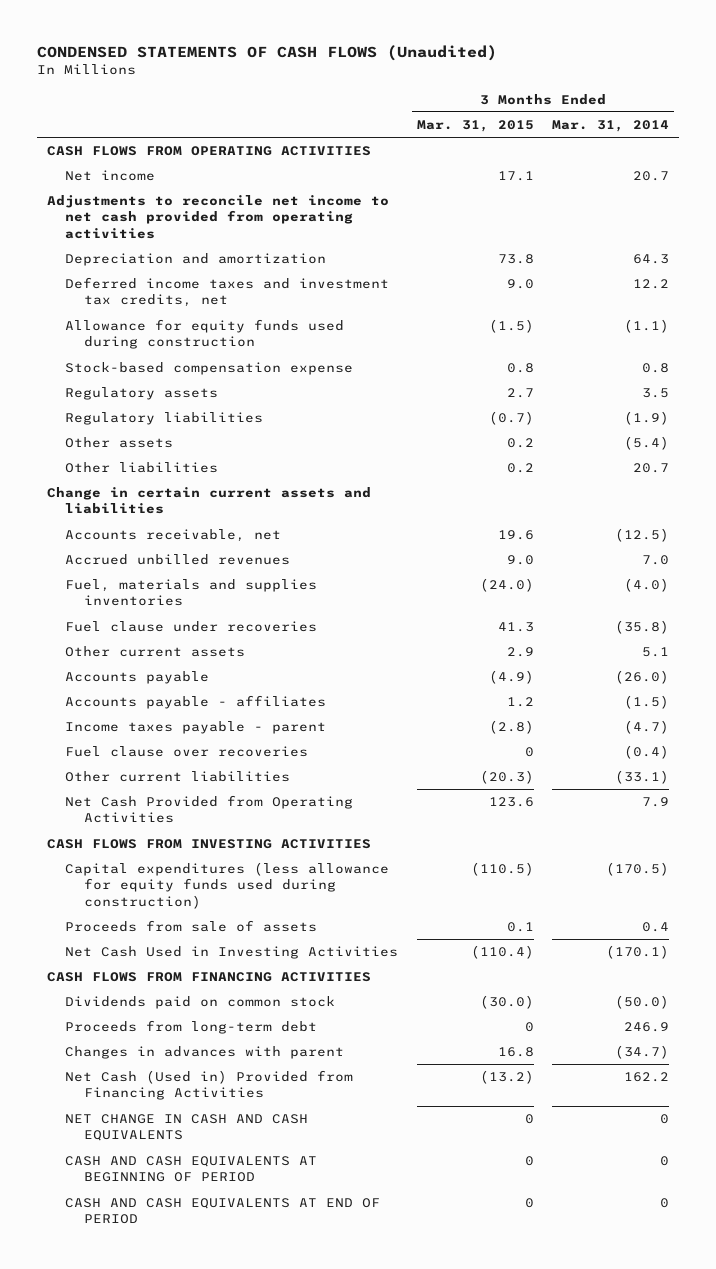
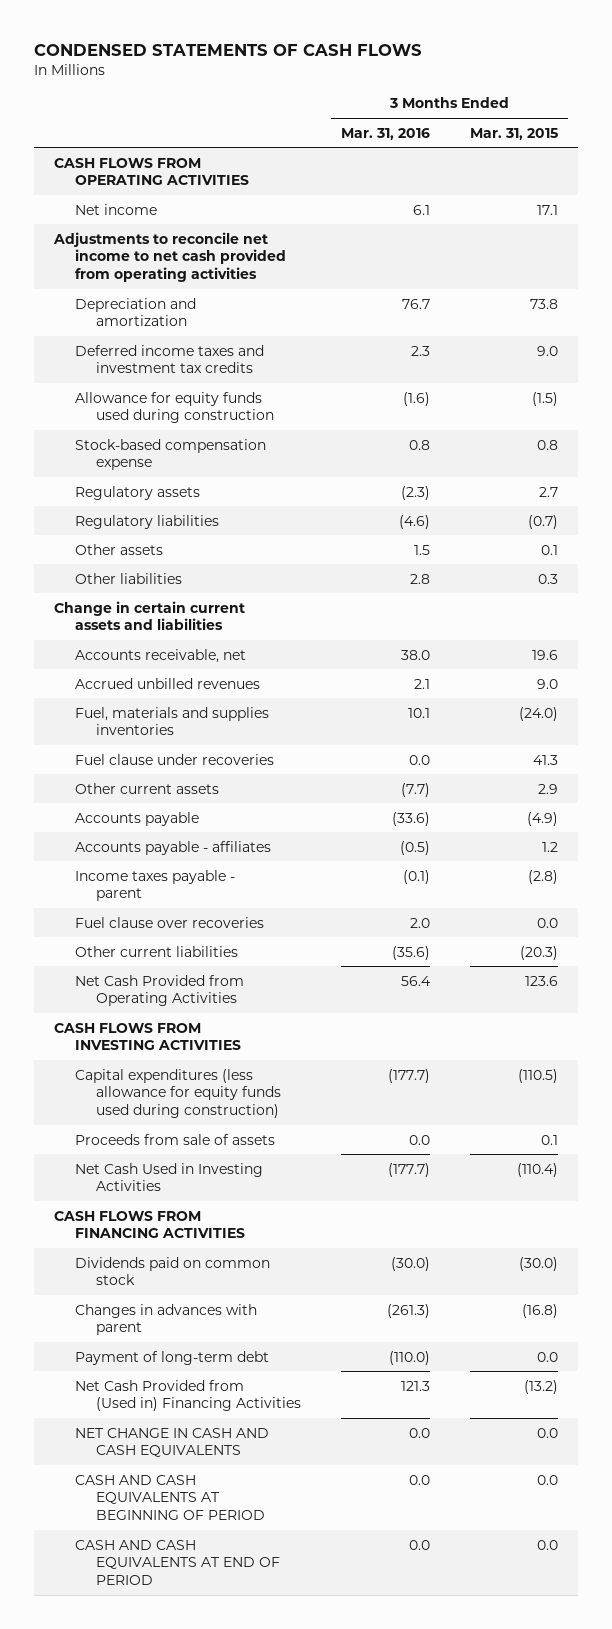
- CONDENSED STATEMENTS OF CASH FLOWS (Unaudited)
+ CONDENSED STATEMENTS OF CASH FLOWS
- | 3 Months Ended Mar. 31, 2015 | 3 Months Ended Mar. 31, 2014
+ | 3 Months Ended Mar. 31, 2016 | 3 Months Ended Mar. 31, 2015
- Deferred income taxes and investment tax credits, net | 9.0 | 12.2
+ Deferred income taxes and investment tax credits | 2.3 | 9.0
- Other assets | 0.2 | (5.4)
- Other liabilities | 0.2 | 20.7
+ Other assets | 1.5 | 0.1
+ Other liabilities | 2.8 | 0.3
- Fuel clause over recoveries | 0 | (0.4)
+ Fuel clause over recoveries | 2.0 | 0.0
- Proceeds from long-term debt | 0 | 246.9
- Changes in advances with parent | 16.8 | (34.7)
- Net Cash (Used in) Provided from Financing Activities | (13.2) | 162.2
- NET CHANGE IN CASH AND CASH EQUIVALENTS | 0 | 0
- CASH AND CASH EQUIVALENTS AT BEGINNING OF PERIOD | 0 | 0
- CASH AND CASH EQUIVALENTS AT END OF PERIOD | 0 | 0
+ Changes in advances with parent | (261.3) | (16.8)
+ Payment of long-term debt | (110.0) | 0.0
+ Net Cash Provided from (Used in) Financing Activities | 121.3 | (13.2)
+ NET CHANGE IN CASH AND CASH EQUIVALENTS | 0.0 | 0.0
+ CASH AND CASH EQUIVALENTS AT BEGINNING OF PERIOD | 0.0 | 0.0
+ CASH AND CASH EQUIVALENTS AT END OF PERIOD | 0.0 | 0.0

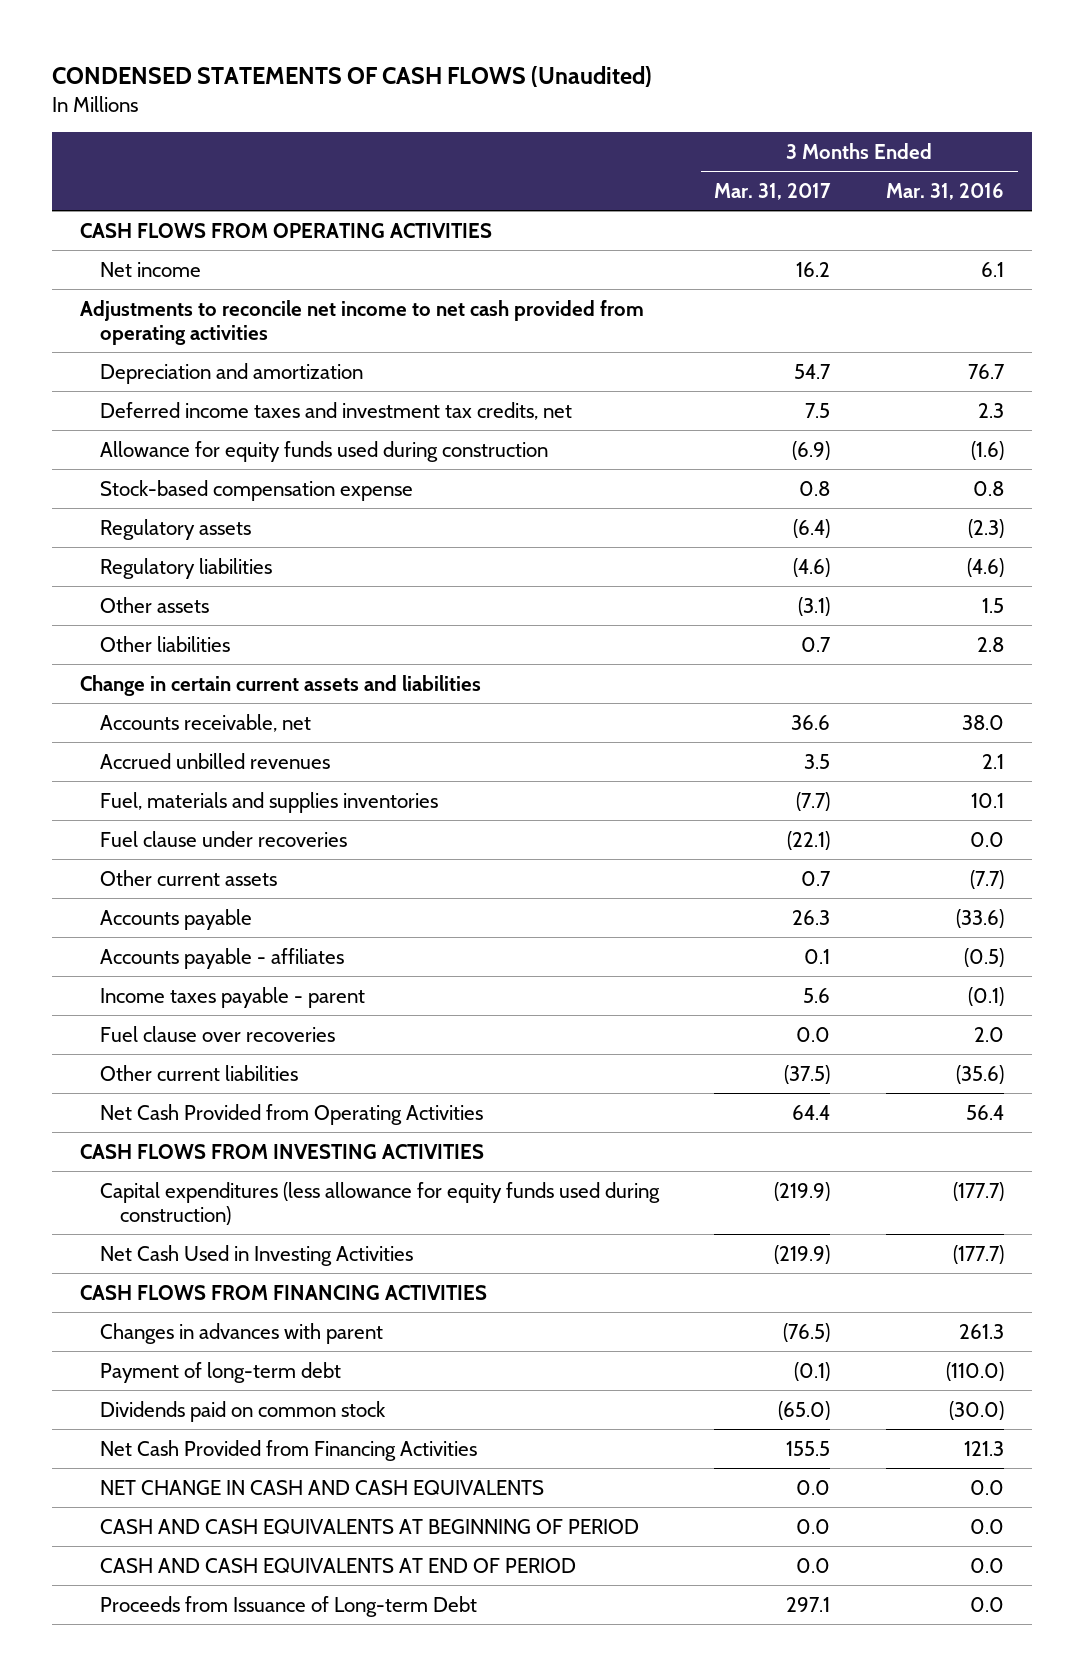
- CONDENSED STATEMENTS OF CASH FLOWS
+ CONDENSED STATEMENTS OF CASH FLOWS (Unaudited)
- | 3 Months Ended Mar. 31, 2016 | 3 Months Ended Mar. 31, 2015
+ | 3 Months Ended Mar. 31, 2017 | 3 Months Ended Mar. 31, 2016
- Deferred income taxes and investment tax credits | 2.3 | 9.0
+ Deferred income taxes and investment tax credits, net | 7.5 | 2.3
- Proceeds from sale of assets | 0.0 | 0.1
- Changes in advances with parent | (261.3) | (16.8)
+ Changes in advances with parent | (76.5) | 261.3
- Net Cash Provided from (Used in) Financing Activities | 121.3 | (13.2)
moved down: Dividends paid on common stock | (65.0) | (30.0)
+ Net Cash Provided from Financing Activities | 155.5 | 121.3
+ Proceeds from Issuance of Long-term Debt | 297.1 | 0.0

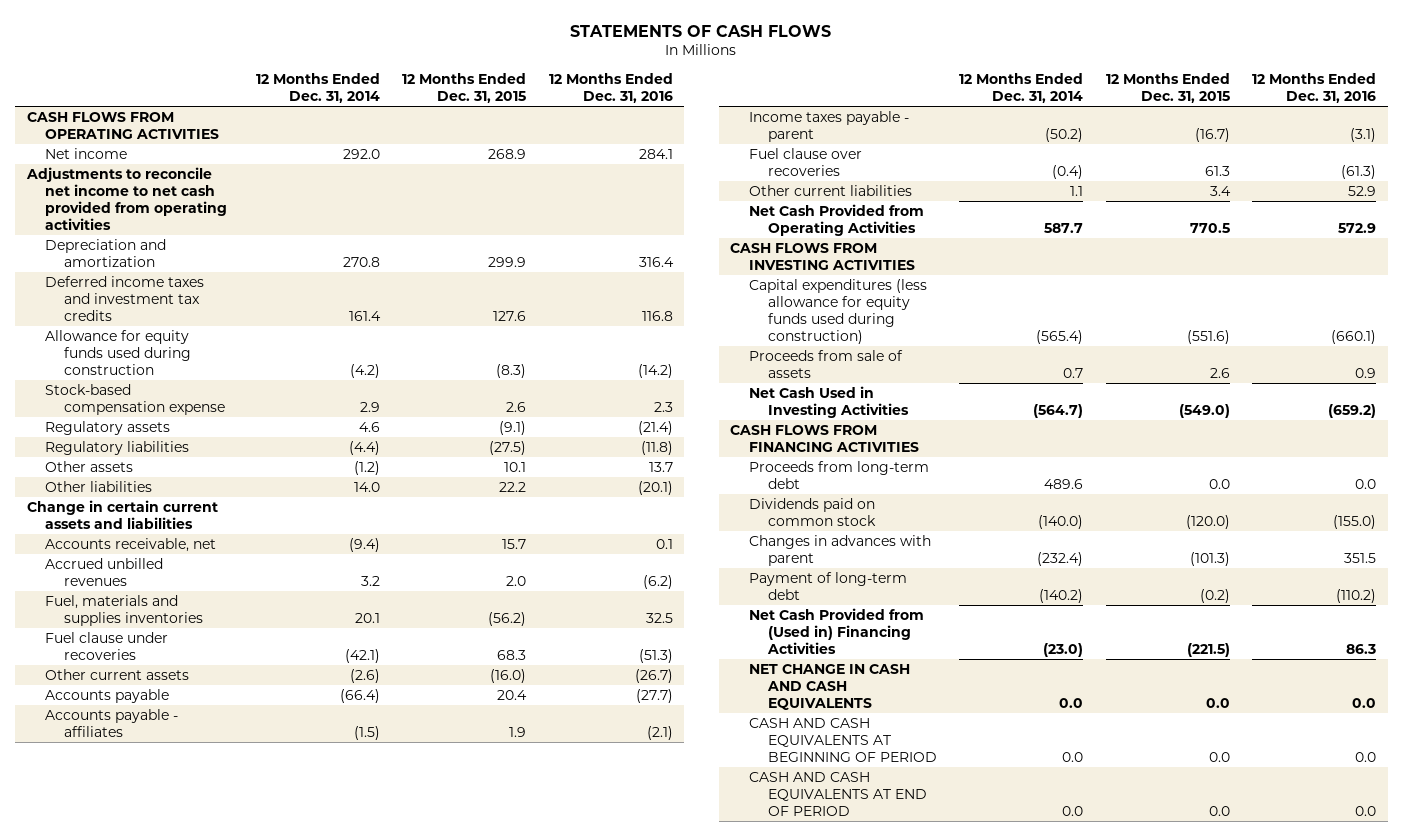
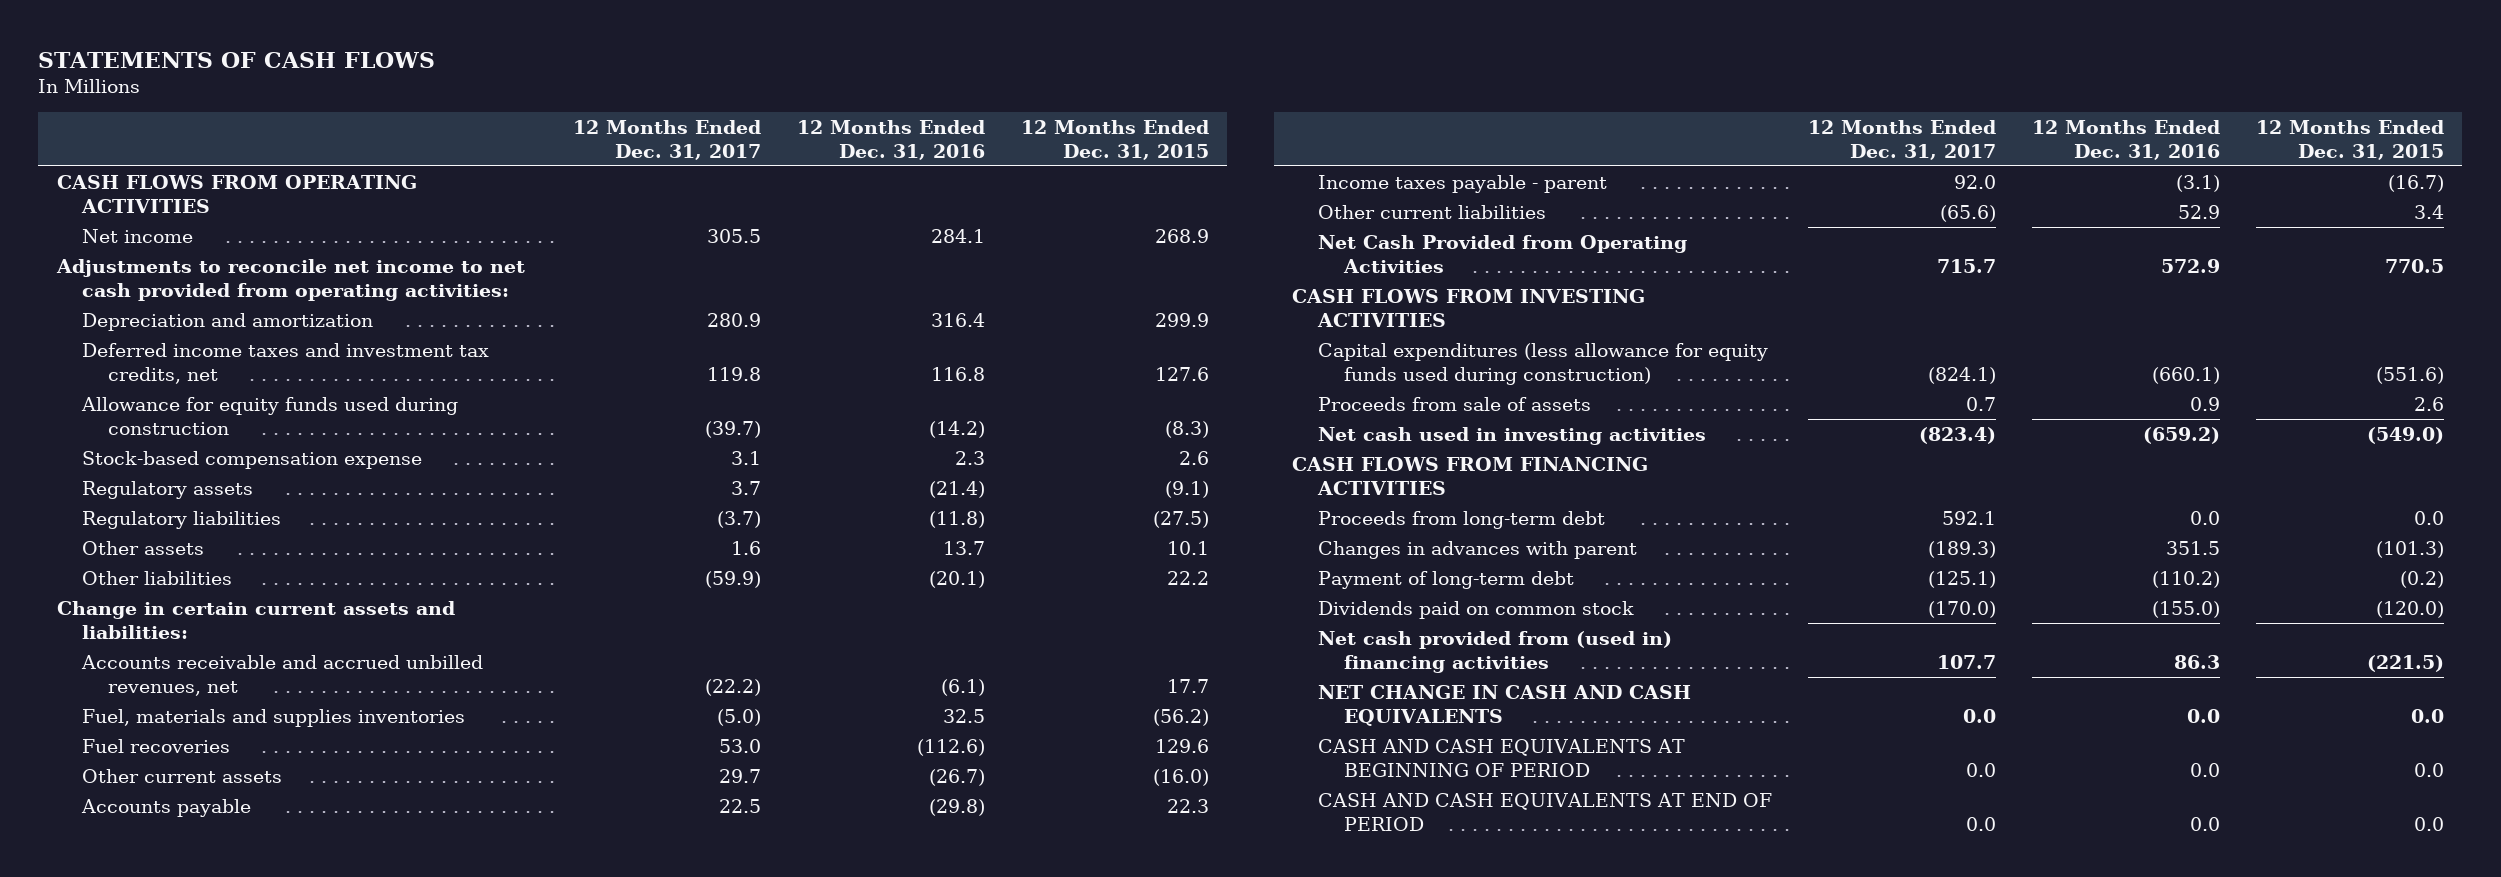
- | 12 Months Ended Dec. 31, 2014 | 12 Months Ended Dec. 31, 2015 | 12 Months Ended Dec. 31, 2016
+ | 12 Months Ended Dec. 31, 2017 | 12 Months Ended Dec. 31, 2016 | 12 Months Ended Dec. 31, 2015
- Adjustments to reconcile net income to net cash provided from operating activities
+ Adjustments to reconcile net income to net cash provided from operating activities:
- Deferred income taxes and investment tax credits | 161.4 | 127.6 | 116.8
+ Deferred income taxes and investment tax credits, net | 119.8 | 116.8 | 127.6
- Change in certain current assets and liabilities
- Accounts receivable, net | (9.4) | 15.7 | 0.1
- Accrued unbilled revenues | 3.2 | 2.0 | (6.2)
+ Change in certain current assets and liabilities:
+ Accounts receivable and accrued unbilled revenues, net | (22.2) | (6.1) | 17.7
- Fuel clause under recoveries | (42.1) | 68.3 | (51.3)
+ Fuel recoveries | 53.0 | (112.6) | 129.6
- Accounts payable | (66.4) | 20.4 | (27.7)
- Accounts payable - affiliates | (1.5) | 1.9 | (2.1)
+ Accounts payable | 22.5 | (29.8) | 22.3
- Fuel clause over recoveries | (0.4) | 61.3 | (61.3)
- Net Cash Used in Investing Activities | (564.7) | (549.0) | (659.2)
+ Net cash used in investing activities | (823.4) | (659.2) | (549.0)
- Net Cash Provided from (Used in) Financing Activities | (23.0) | (221.5) | 86.3
moved down: Dividends paid on common stock | (170.0) | (155.0) | (120.0)
+ Net cash provided from (used in) financing activities | 107.7 | 86.3 | (221.5)

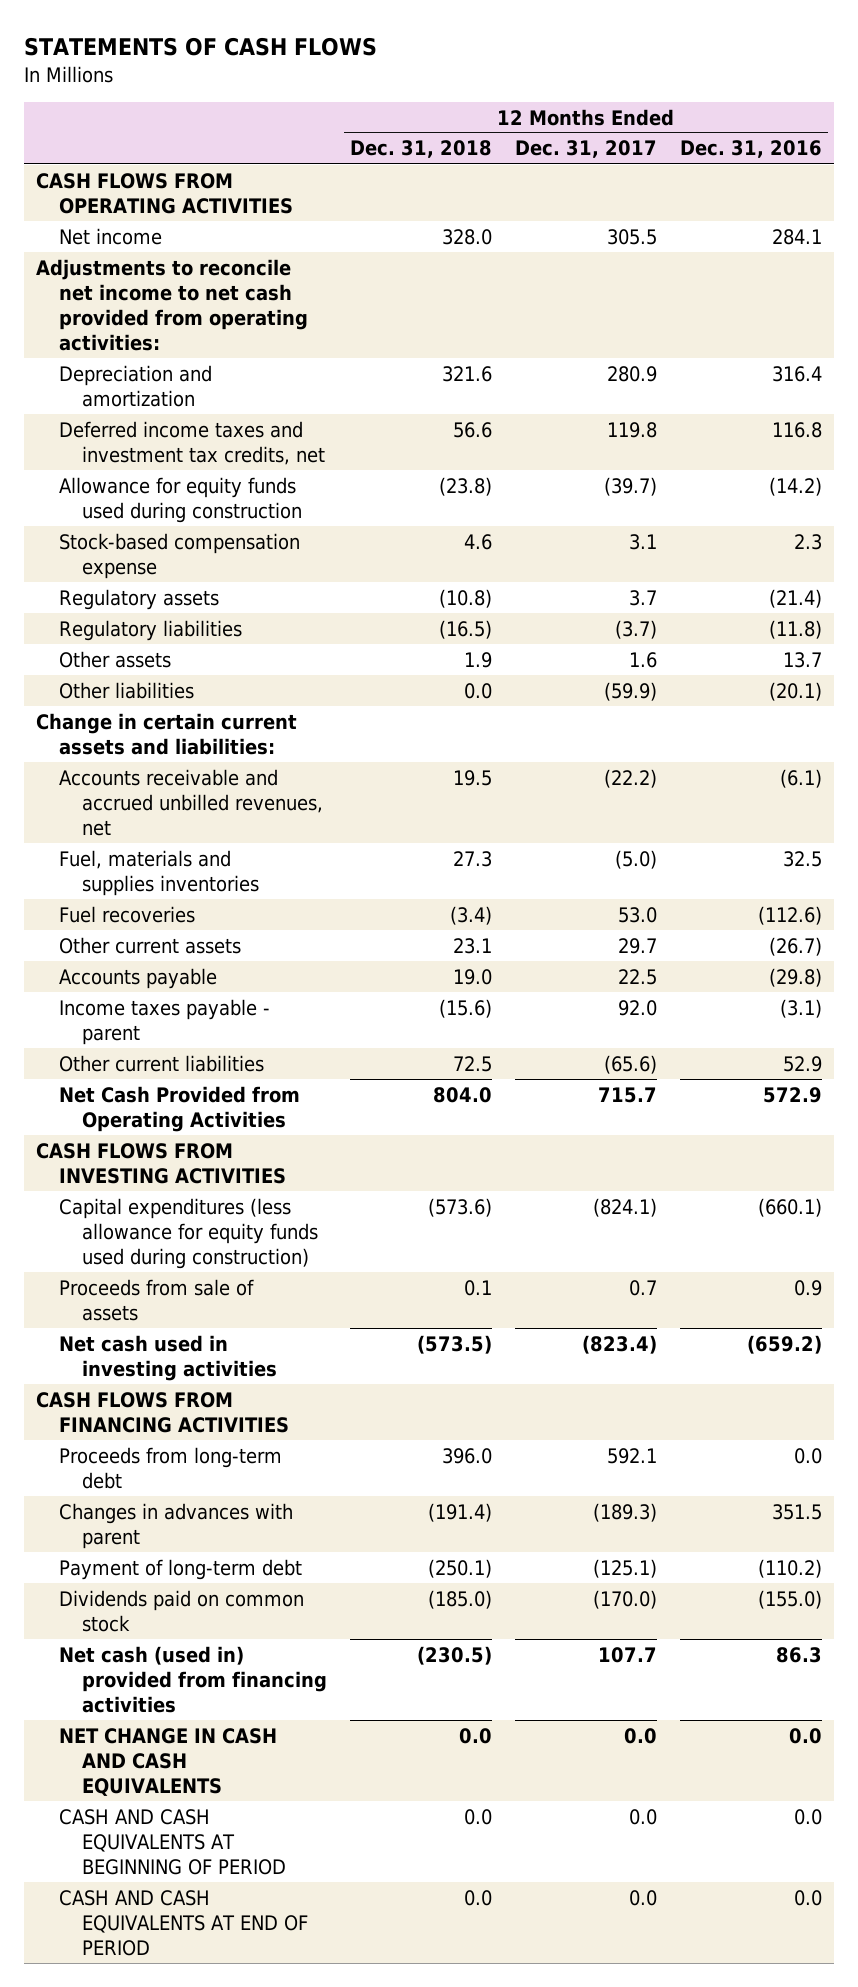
- | 12 Months Ended Dec. 31, 2017 | 12 Months Ended Dec. 31, 2016 | 12 Months Ended Dec. 31, 2015
+ | 12 Months Ended Dec. 31, 2018 | 12 Months Ended Dec. 31, 2017 | 12 Months Ended Dec. 31, 2016
- Net cash provided from (used in) financing activities | 107.7 | 86.3 | (221.5)
+ Net cash (used in) provided from financing activities | (230.5) | 107.7 | 86.3

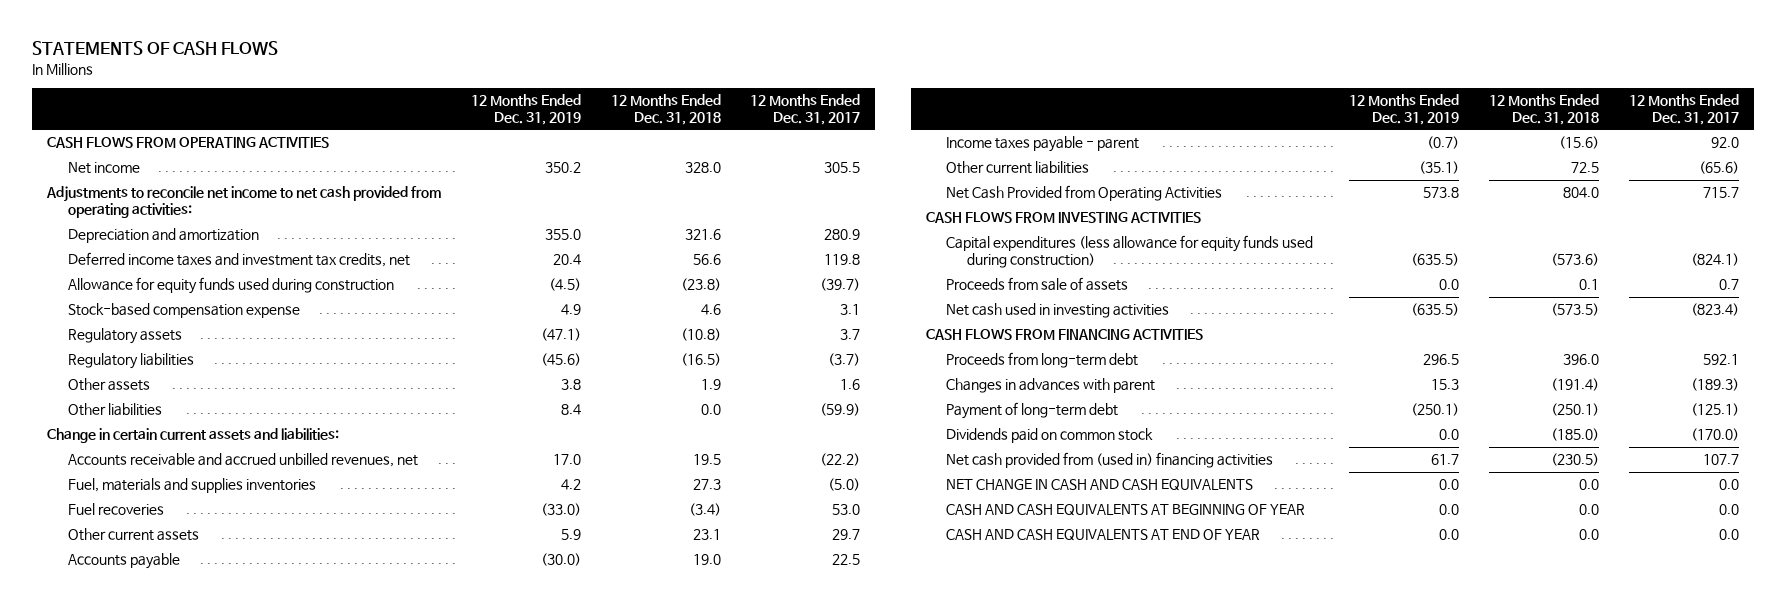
- | 12 Months Ended Dec. 31, 2018 | 12 Months Ended Dec. 31, 2017 | 12 Months Ended Dec. 31, 2016
+ | 12 Months Ended Dec. 31, 2019 | 12 Months Ended Dec. 31, 2018 | 12 Months Ended Dec. 31, 2017
- Net cash (used in) provided from financing activities | (230.5) | 107.7 | 86.3
+ Net cash provided from (used in) financing activities | 61.7 | (230.5) | 107.7
- CASH AND CASH EQUIVALENTS AT BEGINNING OF PERIOD | 0.0 | 0.0 | 0.0
- CASH AND CASH EQUIVALENTS AT END OF PERIOD | 0.0 | 0.0 | 0.0
+ CASH AND CASH EQUIVALENTS AT BEGINNING OF YEAR | 0.0 | 0.0 | 0.0
+ CASH AND CASH EQUIVALENTS AT END OF YEAR | 0.0 | 0.0 | 0.0

